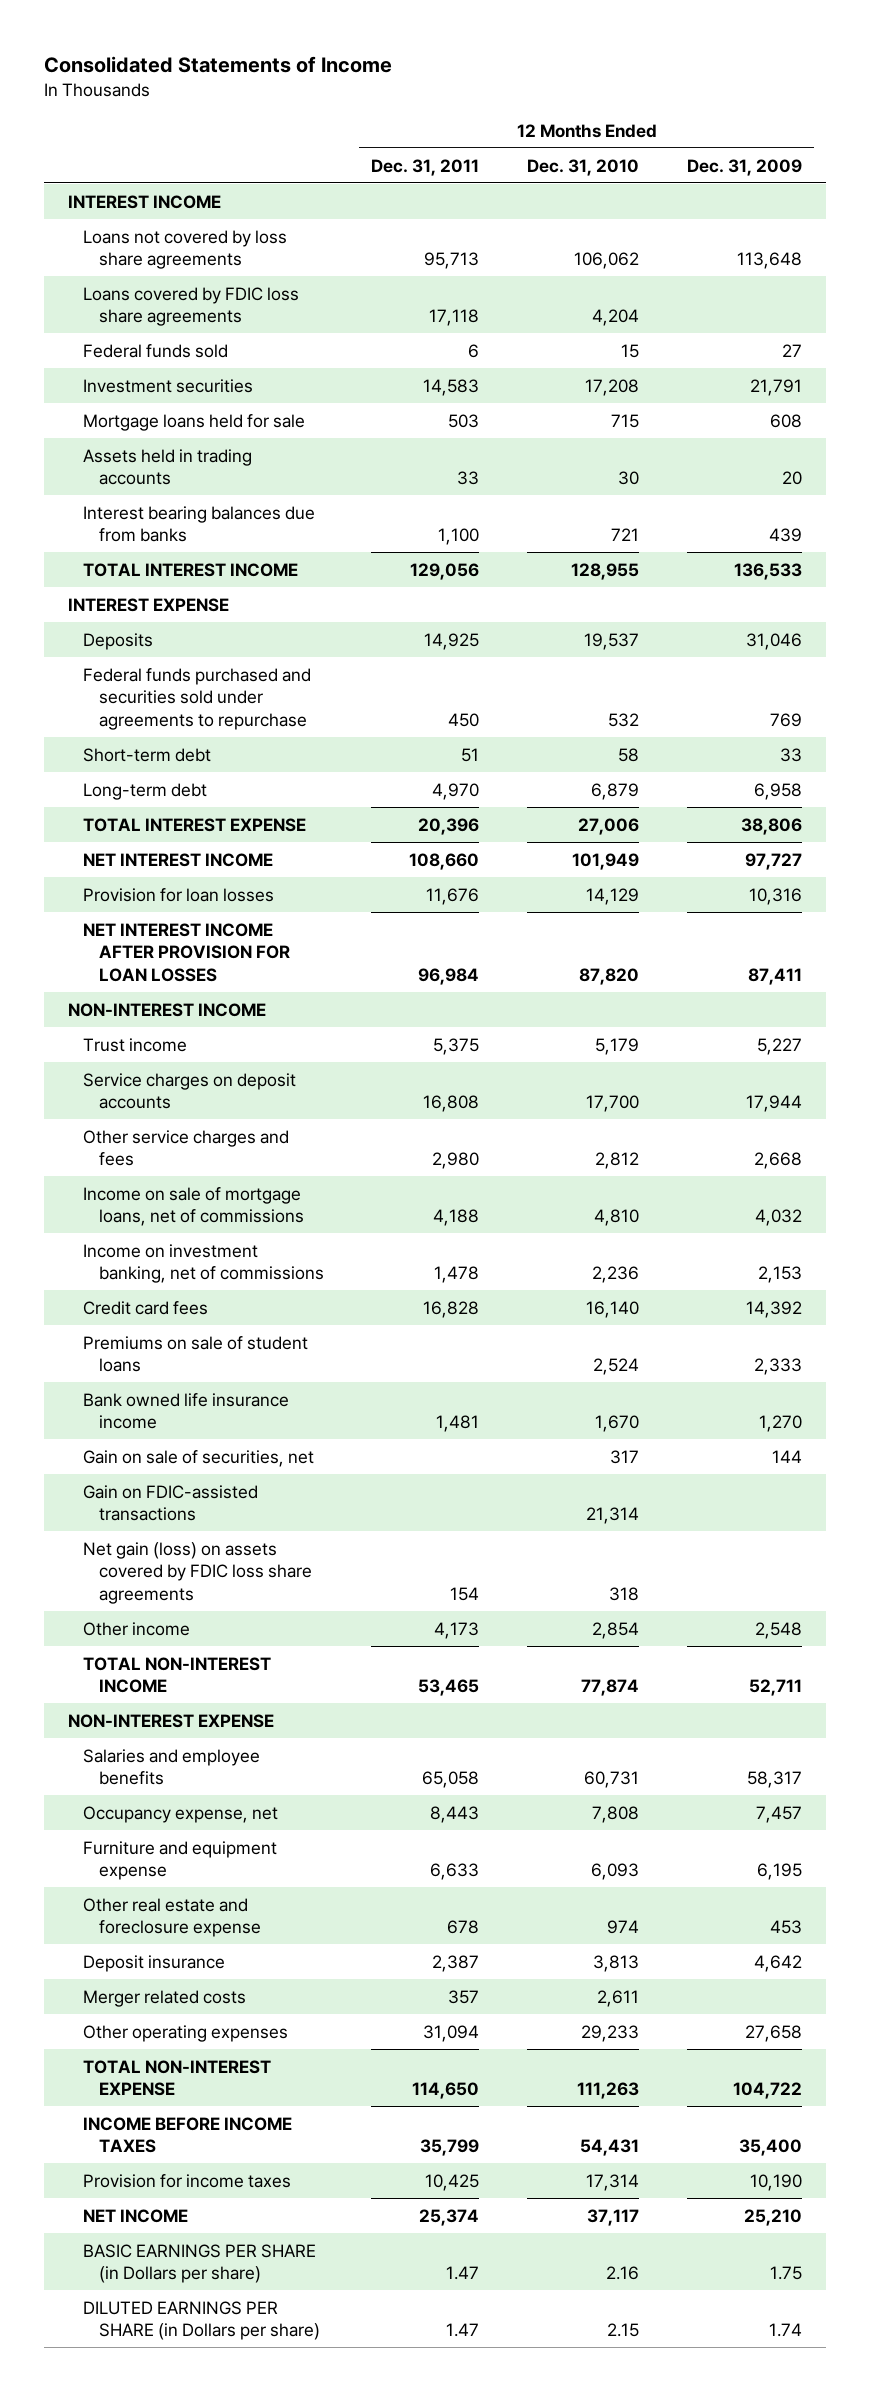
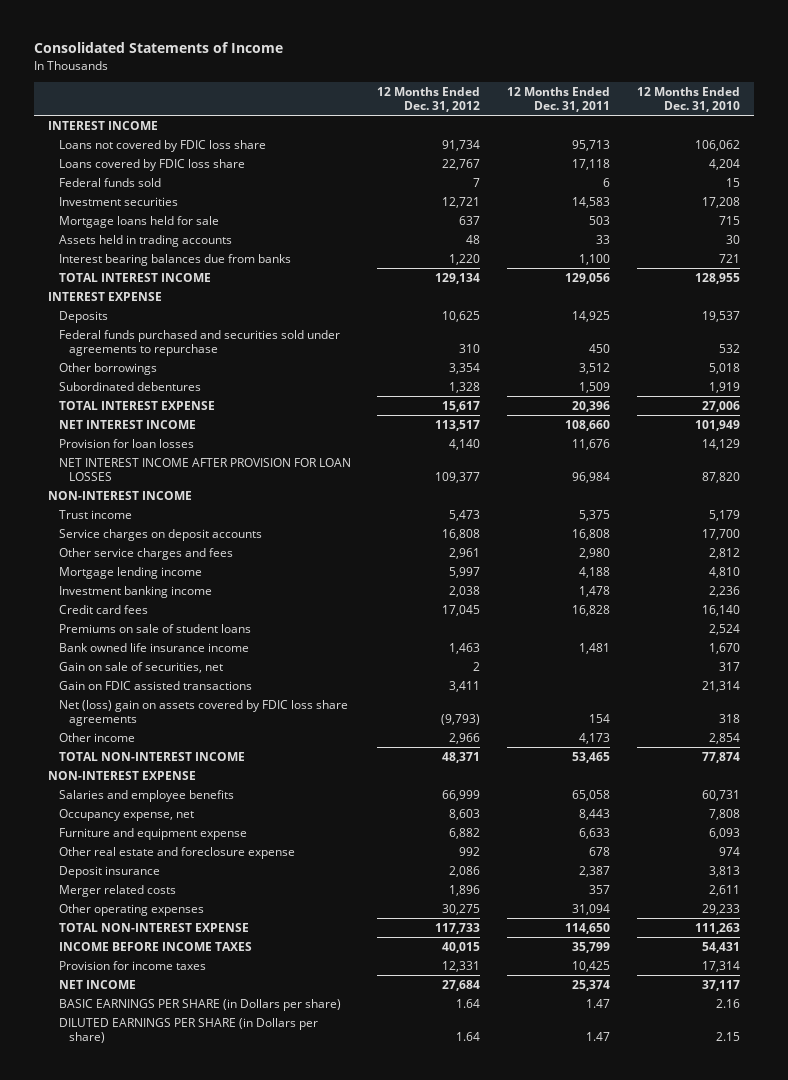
- | 12 Months Ended Dec. 31, 2011 | 12 Months Ended Dec. 31, 2010 | 12 Months Ended Dec. 31, 2009
+ | 12 Months Ended Dec. 31, 2012 | 12 Months Ended Dec. 31, 2011 | 12 Months Ended Dec. 31, 2010
- Loans not covered by loss share agreements | 95,713 | 106,062 | 113,648
- Loans covered by FDIC loss share agreements | 17,118 | 4,204 |
+ Loans not covered by FDIC loss share | 91,734 | 95,713 | 106,062
+ Loans covered by FDIC loss share | 22,767 | 17,118 | 4,204
- Short-term debt | 51 | 58 | 33
- Long-term debt | 4,970 | 6,879 | 6,958
+ Other borrowings | 3,354 | 3,512 | 5,018
+ Subordinated debentures | 1,328 | 1,509 | 1,919
- Income on sale of mortgage loans, net of commissions | 4,188 | 4,810 | 4,032
- Income on investment banking, net of commissions | 1,478 | 2,236 | 2,153
+ Mortgage lending income | 5,997 | 4,188 | 4,810
+ Investment banking income | 2,038 | 1,478 | 2,236
- Gain on FDIC-assisted transactions | | 21,314 |
- Net gain (loss) on assets covered by FDIC loss share agreements | 154 | 318 |
+ Gain on FDIC assisted transactions | 3,411 | | 21,314
+ Net (loss) gain on assets covered by FDIC loss share agreements | (9,793) | 154 | 318

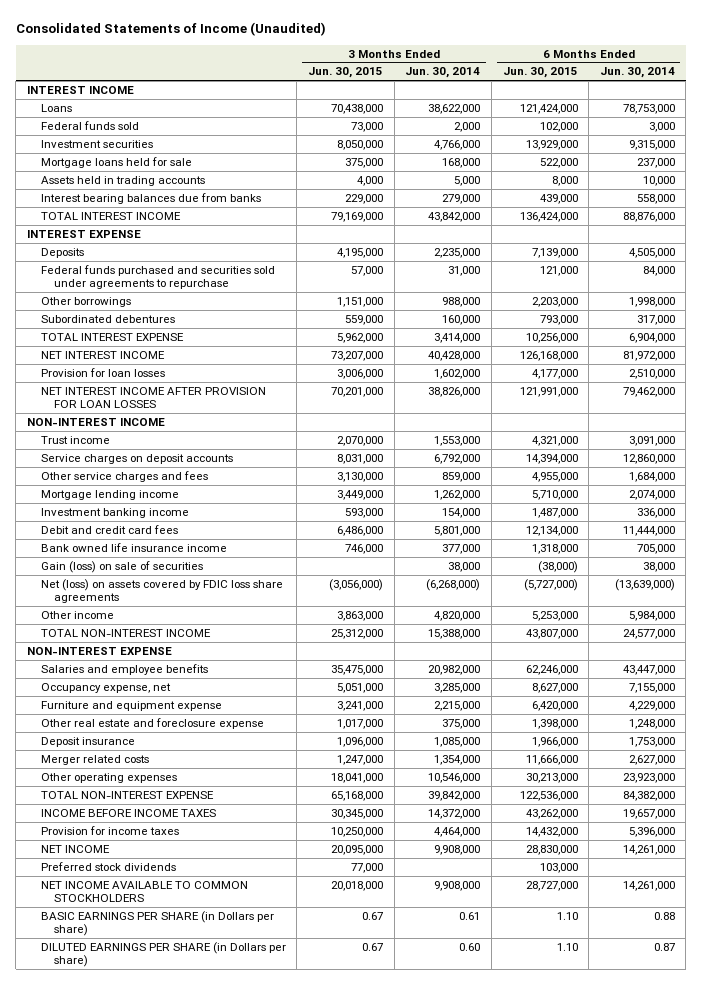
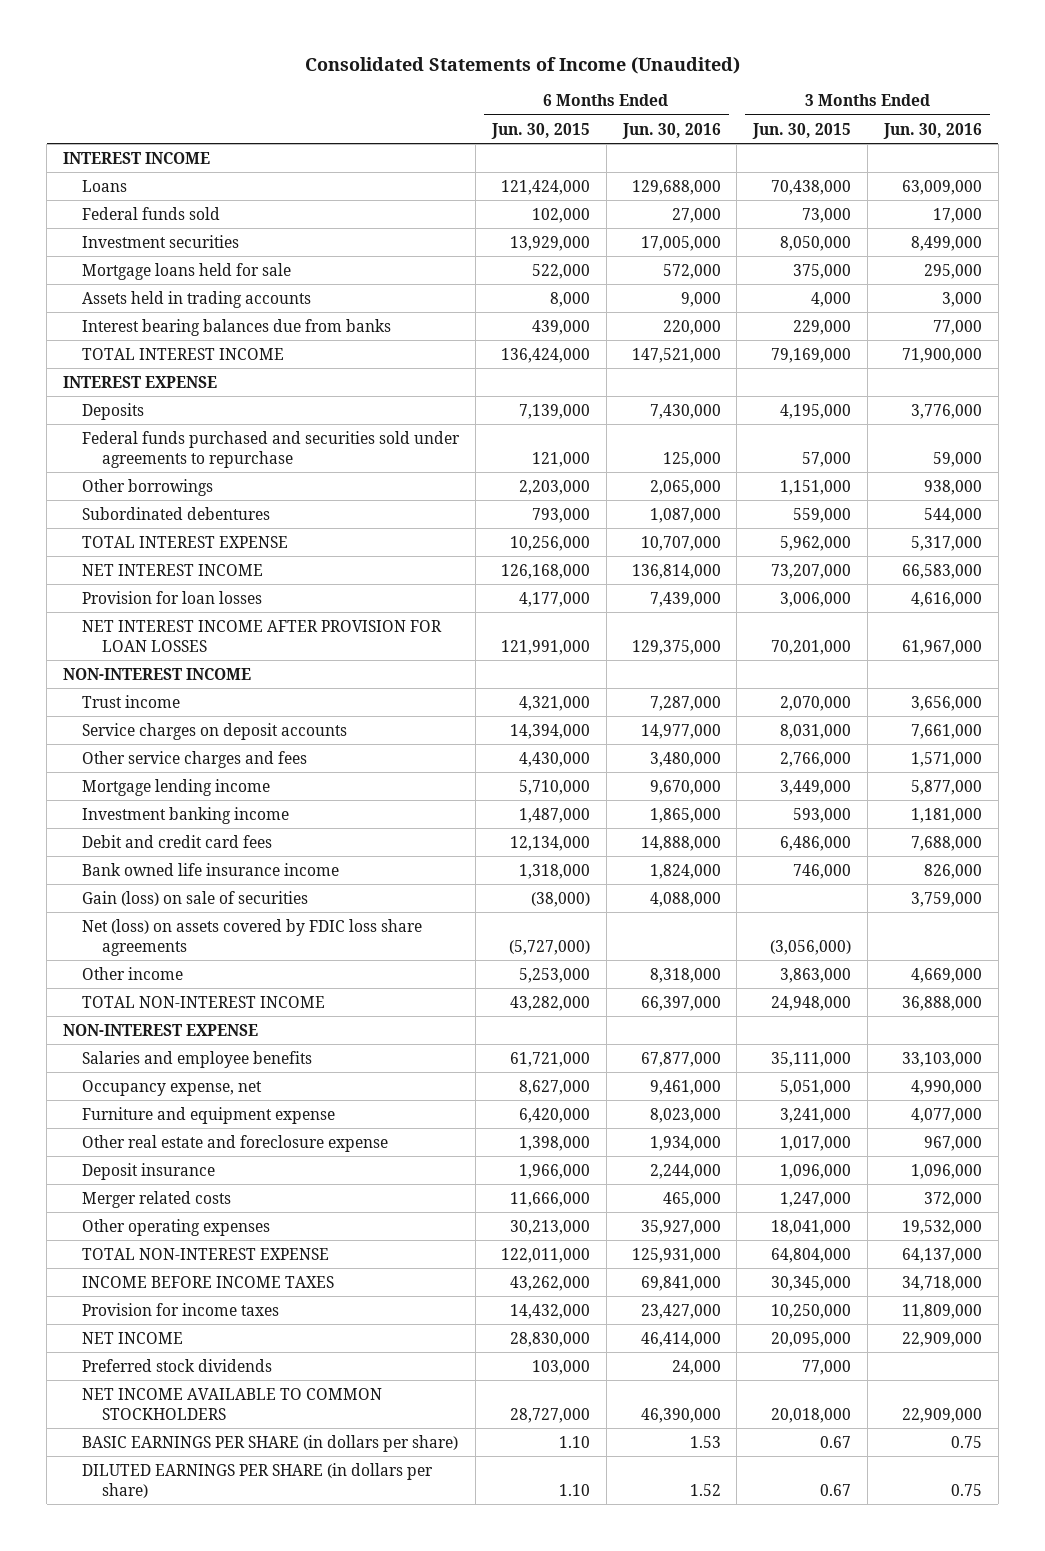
- | 3 Months Ended Jun. 30, 2015 | 3 Months Ended Jun. 30, 2014 | 6 Months Ended Jun. 30, 2015 | 6 Months Ended Jun. 30, 2014
+ | 6 Months Ended Jun. 30, 2015 | 6 Months Ended Jun. 30, 2016 | 3 Months Ended Jun. 30, 2015 | 3 Months Ended Jun. 30, 2016
- Other service charges and fees | 3,130,000 | 859,000 | 4,955,000 | 1,684,000
+ Other service charges and fees | 4,430,000 | 3,480,000 | 2,766,000 | 1,571,000
- TOTAL NON-INTEREST INCOME | 25,312,000 | 15,388,000 | 43,807,000 | 24,577,000
+ TOTAL NON-INTEREST INCOME | 43,282,000 | 66,397,000 | 24,948,000 | 36,888,000
- Salaries and employee benefits | 35,475,000 | 20,982,000 | 62,246,000 | 43,447,000
+ Salaries and employee benefits | 61,721,000 | 67,877,000 | 35,111,000 | 33,103,000
- TOTAL NON-INTEREST EXPENSE | 65,168,000 | 39,842,000 | 122,536,000 | 84,382,000
+ TOTAL NON-INTEREST EXPENSE | 122,011,000 | 125,931,000 | 64,804,000 | 64,137,000
- BASIC EARNINGS PER SHARE (in Dollars per share) | 0.67 | 0.61 | 1.10 | 0.88
- DILUTED EARNINGS PER SHARE (in Dollars per share) | 0.67 | 0.60 | 1.10 | 0.87
+ BASIC EARNINGS PER SHARE (in dollars per share) | 1.10 | 1.53 | 0.67 | 0.75
+ DILUTED EARNINGS PER SHARE (in dollars per share) | 1.10 | 1.52 | 0.67 | 0.75

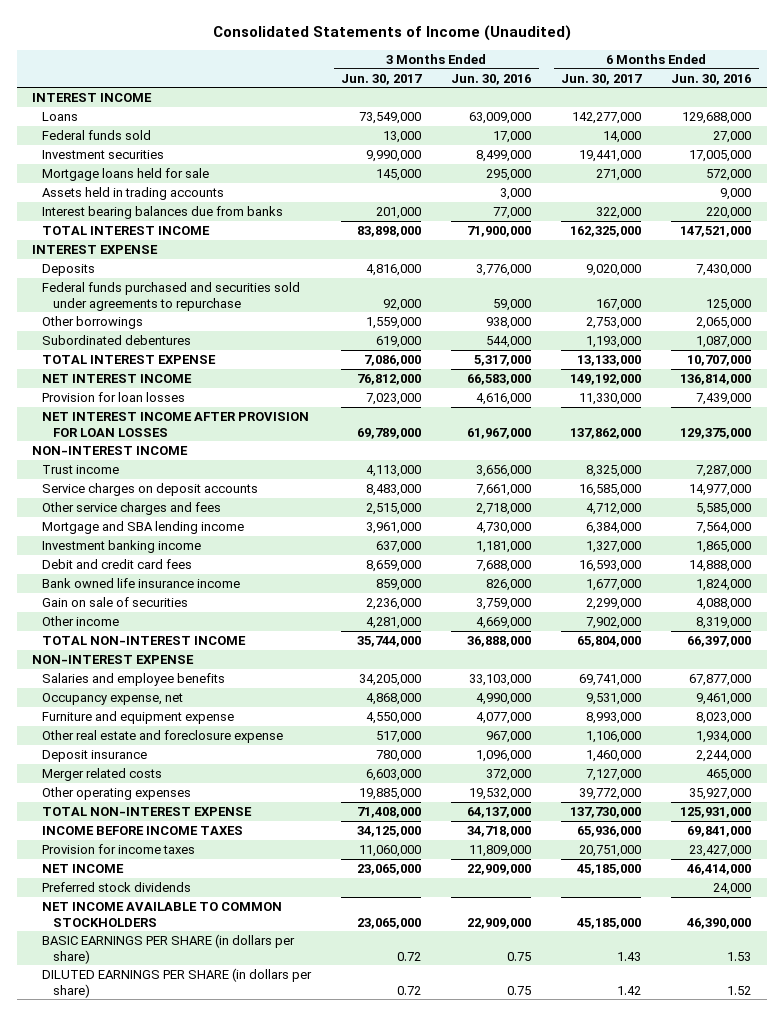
- | 6 Months Ended Jun. 30, 2015 | 6 Months Ended Jun. 30, 2016 | 3 Months Ended Jun. 30, 2015 | 3 Months Ended Jun. 30, 2016
+ | 3 Months Ended Jun. 30, 2017 | 3 Months Ended Jun. 30, 2016 | 6 Months Ended Jun. 30, 2017 | 6 Months Ended Jun. 30, 2016
- Other service charges and fees | 4,430,000 | 3,480,000 | 2,766,000 | 1,571,000
- Mortgage lending income | 5,710,000 | 9,670,000 | 3,449,000 | 5,877,000
+ Other service charges and fees | 2,515,000 | 2,718,000 | 4,712,000 | 5,585,000
+ Mortgage and SBA lending income | 3,961,000 | 4,730,000 | 6,384,000 | 7,564,000
- Gain (loss) on sale of securities | (38,000) | 4,088,000 | | 3,759,000
- Net (loss) on assets covered by FDIC loss share agreements | (5,727,000) | | (3,056,000) |
- Other income | 5,253,000 | 8,318,000 | 3,863,000 | 4,669,000
+ Gain on sale of securities | 2,236,000 | 3,759,000 | 2,299,000 | 4,088,000
+ Other income | 4,281,000 | 4,669,000 | 7,902,000 | 8,319,000

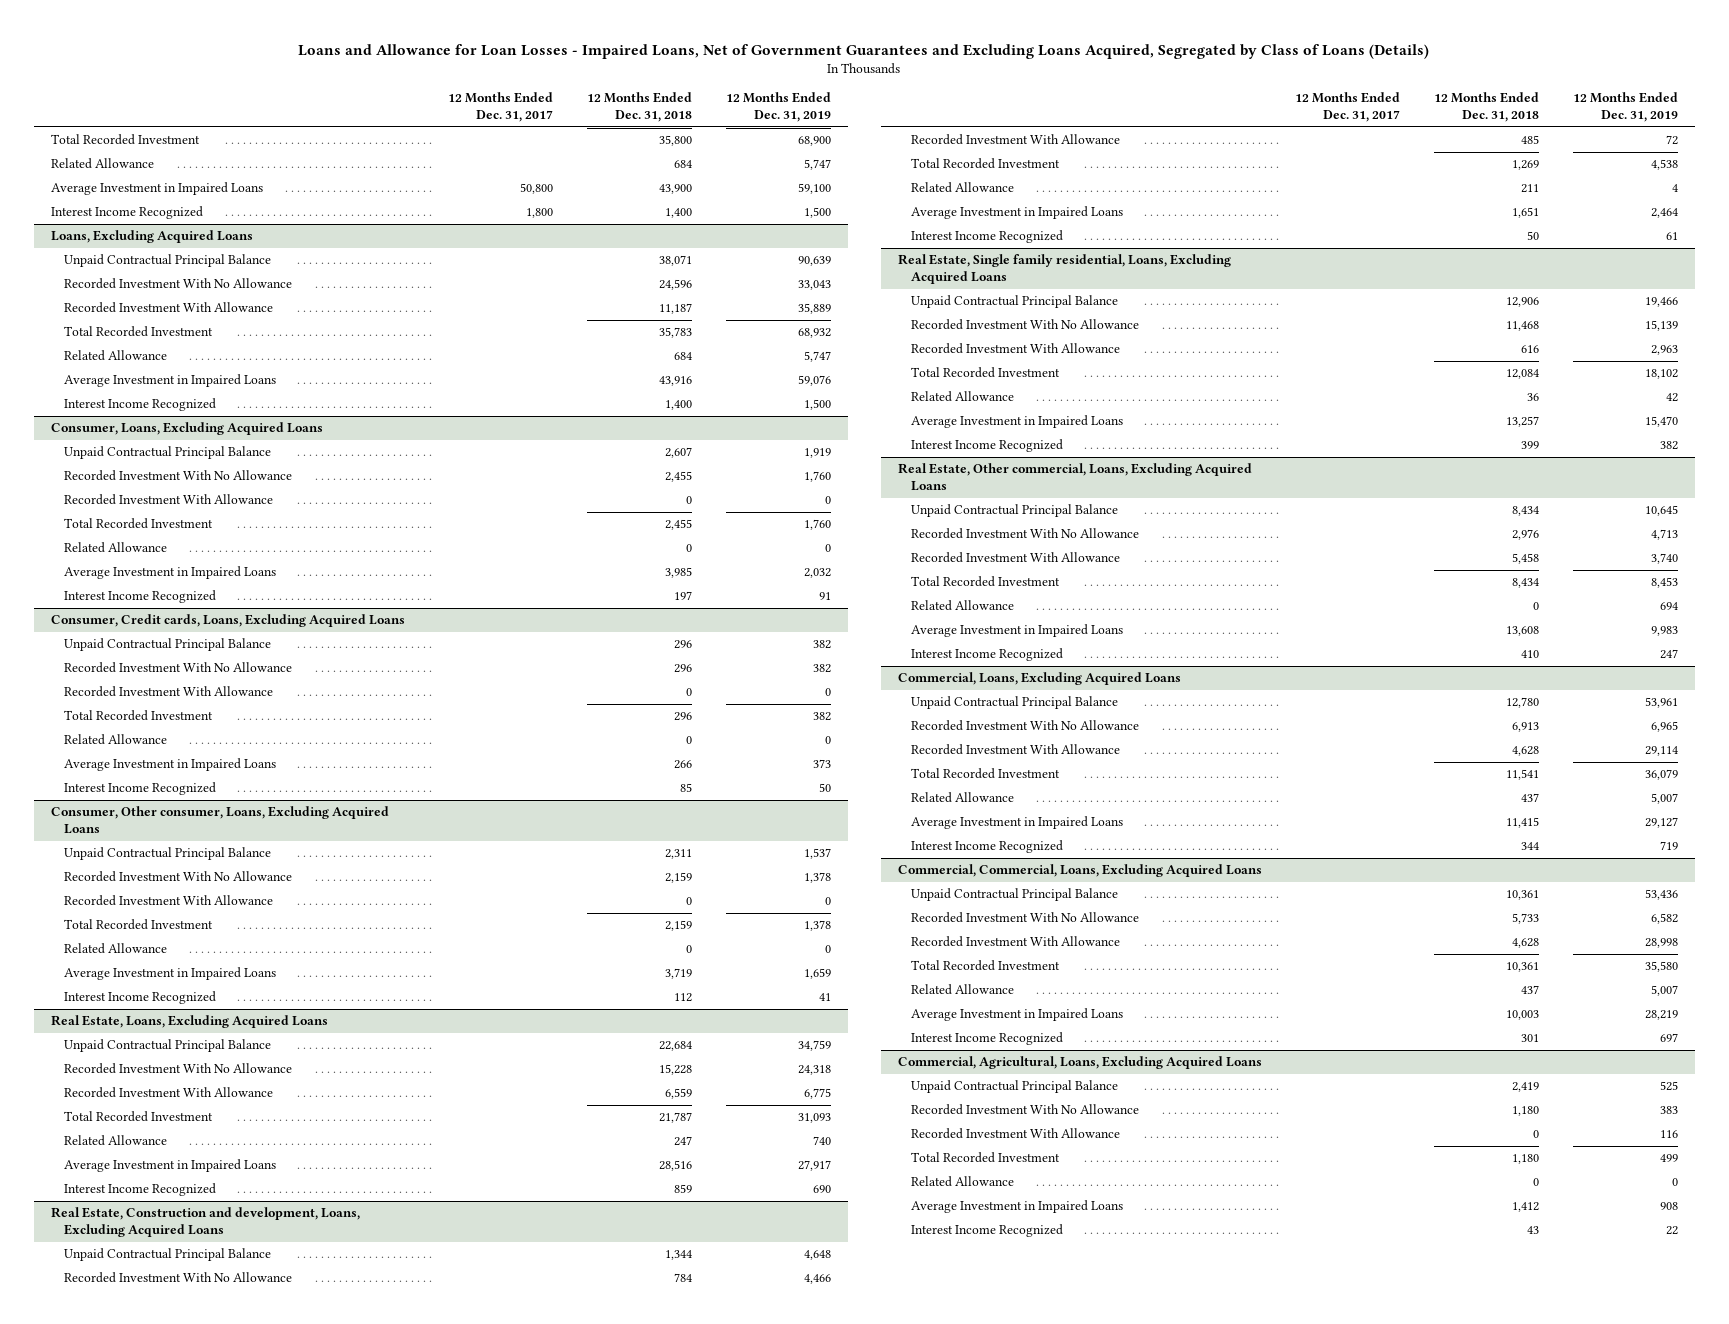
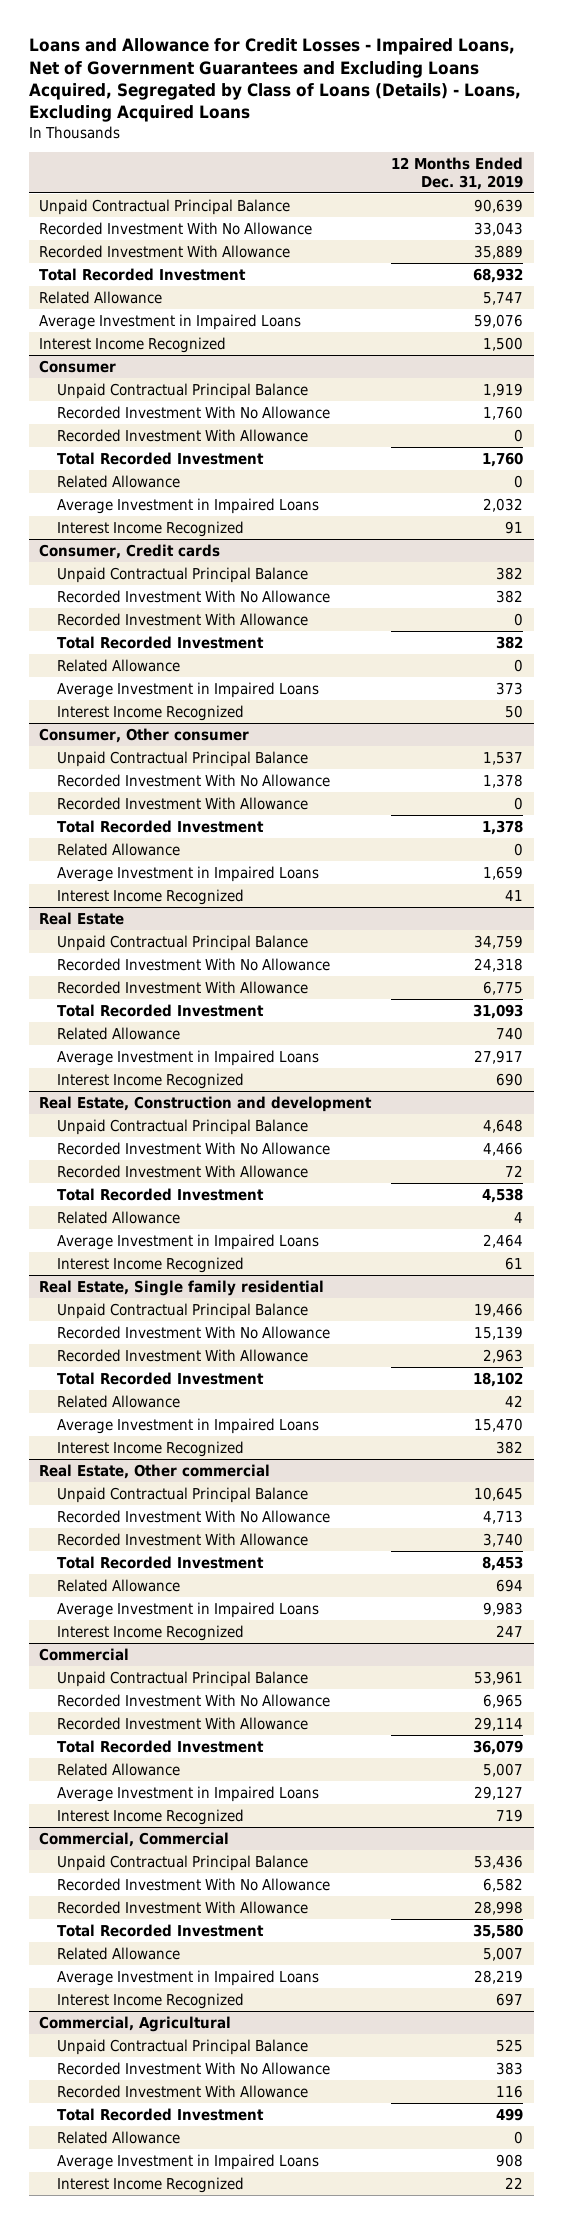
- Loans and Allowance for Loan Losses - Impaired Loans, Net of Government Guarantees and Excluding Loans Acquired, Segregated by Class of Loans (Details)
+ Loans and Allowance for Credit Losses - Impaired Loans, Net of Government Guarantees and Excluding Loans Acquired, Segregated by Class of Loans (Details) - Loans, Excluding Acquired Loans
- | 12 Months Ended Dec. 31, 2017 | 12 Months Ended Dec. 31, 2018 | 12 Months Ended Dec. 31, 2019
+ | 12 Months Ended Dec. 31, 2019
- Total Recorded Investment | | 35,800 | 68,900
- Related Allowance | | 684 | 5,747
- Average Investment in Impaired Loans | 50,800 | 43,900 | 59,100
- Interest Income Recognized | 1,800 | 1,400 | 1,500
- Loans, Excluding Acquired Loans
- Consumer, Loans, Excluding Acquired Loans
+ Consumer
- Consumer, Credit cards, Loans, Excluding Acquired Loans
+ Consumer, Credit cards
- Consumer, Other consumer, Loans, Excluding Acquired Loans
+ Consumer, Other consumer
- Real Estate, Loans, Excluding Acquired Loans
+ Real Estate
- Real Estate, Construction and development, Loans, Excluding Acquired Loans
+ Real Estate, Construction and development
- Real Estate, Single family residential, Loans, Excluding Acquired Loans
+ Real Estate, Single family residential
- Real Estate, Other commercial, Loans, Excluding Acquired Loans
+ Real Estate, Other commercial
- Commercial, Loans, Excluding Acquired Loans
+ Commercial
- Commercial, Commercial, Loans, Excluding Acquired Loans
+ Commercial, Commercial
- Commercial, Agricultural, Loans, Excluding Acquired Loans
+ Commercial, Agricultural

